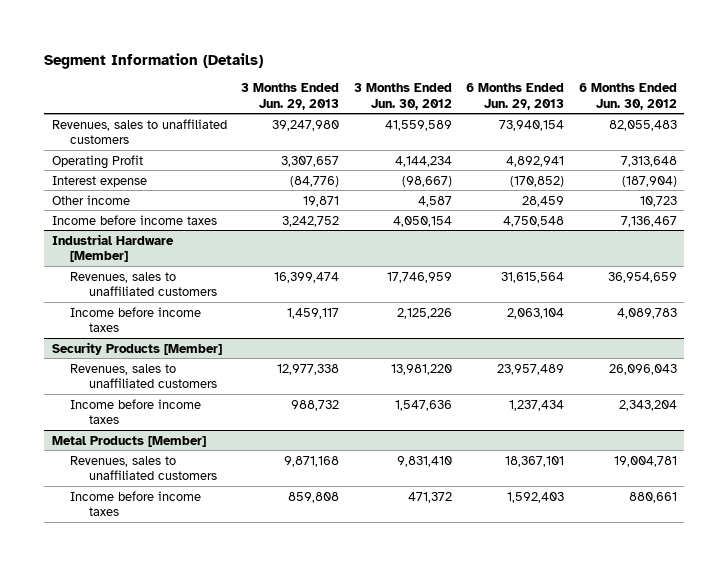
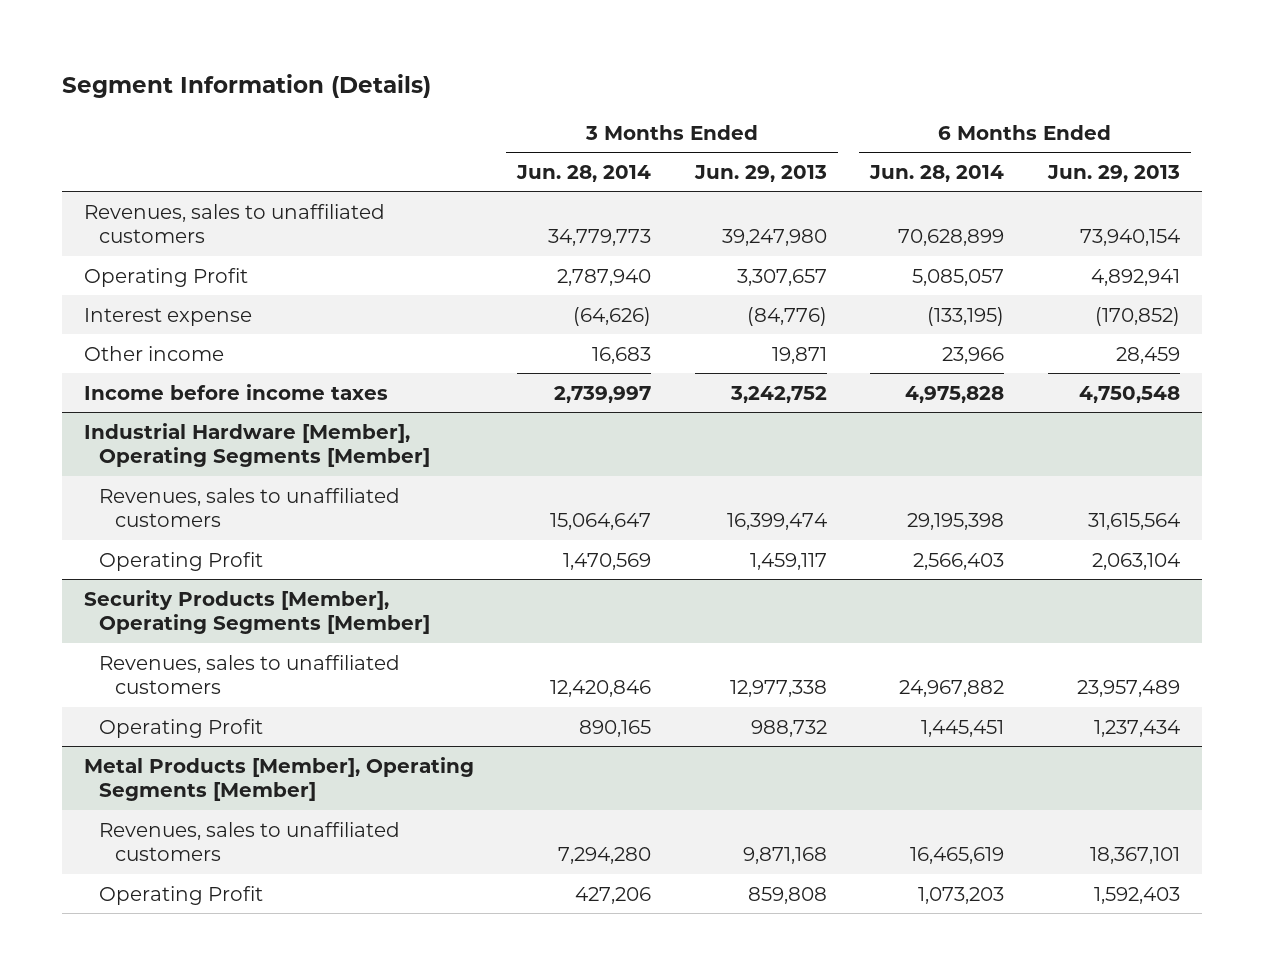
- | 3 Months Ended Jun. 29, 2013 | 3 Months Ended Jun. 30, 2012 | 6 Months Ended Jun. 29, 2013 | 6 Months Ended Jun. 30, 2012
+ | 3 Months Ended Jun. 28, 2014 | 3 Months Ended Jun. 29, 2013 | 6 Months Ended Jun. 28, 2014 | 6 Months Ended Jun. 29, 2013
- Industrial Hardware [Member]
+ Industrial Hardware [Member], Operating Segments [Member]
- Income before income taxes | 1,459,117 | 2,125,226 | 2,063,104 | 4,089,783
- Security Products [Member]
+ Operating Profit | 1,470,569 | 1,459,117 | 2,566,403 | 2,063,104
+ Security Products [Member], Operating Segments [Member]
- Income before income taxes | 988,732 | 1,547,636 | 1,237,434 | 2,343,204
- Metal Products [Member]
+ Operating Profit | 890,165 | 988,732 | 1,445,451 | 1,237,434
+ Metal Products [Member], Operating Segments [Member]
- Income before income taxes | 859,808 | 471,372 | 1,592,403 | 880,661
+ Operating Profit | 427,206 | 859,808 | 1,073,203 | 1,592,403

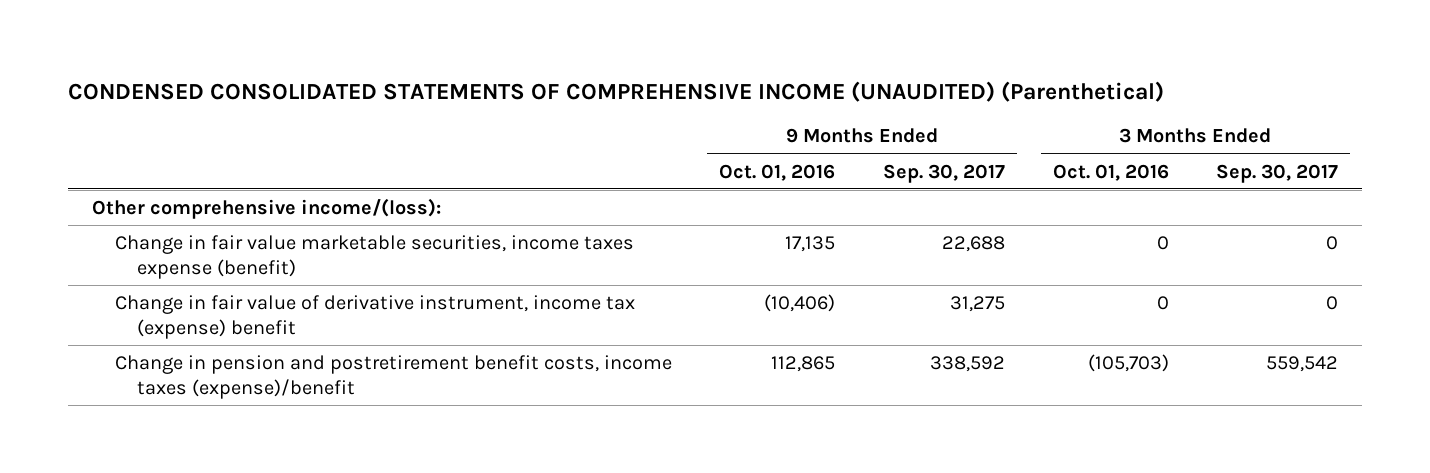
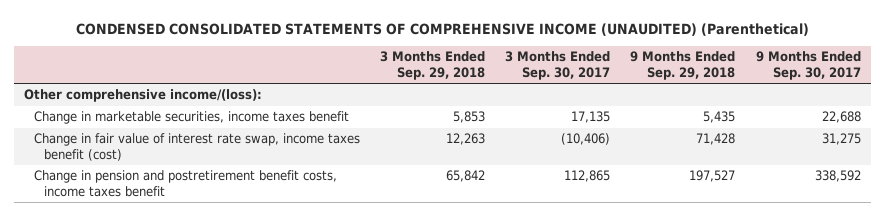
- | 9 Months Ended Oct. 01, 2016 | 9 Months Ended Sep. 30, 2017 | 3 Months Ended Oct. 01, 2016 | 3 Months Ended Sep. 30, 2017
+ | 3 Months Ended Sep. 29, 2018 | 3 Months Ended Sep. 30, 2017 | 9 Months Ended Sep. 29, 2018 | 9 Months Ended Sep. 30, 2017
- Change in fair value marketable securities, income taxes expense (benefit) | 17,135 | 22,688 | 0 | 0
- Change in fair value of derivative instrument, income tax (expense) benefit | (10,406) | 31,275 | 0 | 0
- Change in pension and postretirement benefit costs, income taxes (expense)/benefit | 112,865 | 338,592 | (105,703) | 559,542
+ Change in marketable securities, income taxes benefit | 5,853 | 17,135 | 5,435 | 22,688
+ Change in fair value of interest rate swap, income taxes benefit (cost) | 12,263 | (10,406) | 71,428 | 31,275
+ Change in pension and postretirement benefit costs, income taxes benefit | 65,842 | 112,865 | 197,527 | 338,592

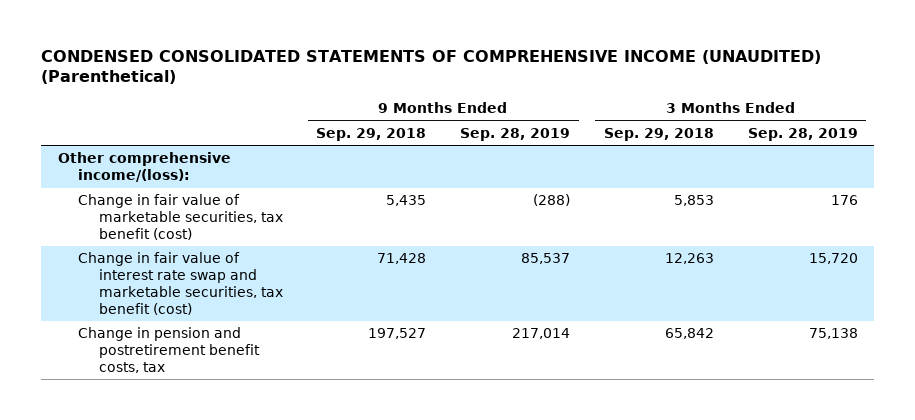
- | 3 Months Ended Sep. 29, 2018 | 3 Months Ended Sep. 30, 2017 | 9 Months Ended Sep. 29, 2018 | 9 Months Ended Sep. 30, 2017
+ | 9 Months Ended Sep. 29, 2018 | 9 Months Ended Sep. 28, 2019 | 3 Months Ended Sep. 29, 2018 | 3 Months Ended Sep. 28, 2019
- Change in marketable securities, income taxes benefit | 5,853 | 17,135 | 5,435 | 22,688
- Change in fair value of interest rate swap, income taxes benefit (cost) | 12,263 | (10,406) | 71,428 | 31,275
- Change in pension and postretirement benefit costs, income taxes benefit | 65,842 | 112,865 | 197,527 | 338,592
+ Change in fair value of marketable securities, tax benefit (cost) | 5,435 | (288) | 5,853 | 176
+ Change in fair value of interest rate swap and marketable securities, tax benefit (cost) | 71,428 | 85,537 | 12,263 | 15,720
+ Change in pension and postretirement benefit costs, tax | 197,527 | 217,014 | 65,842 | 75,138

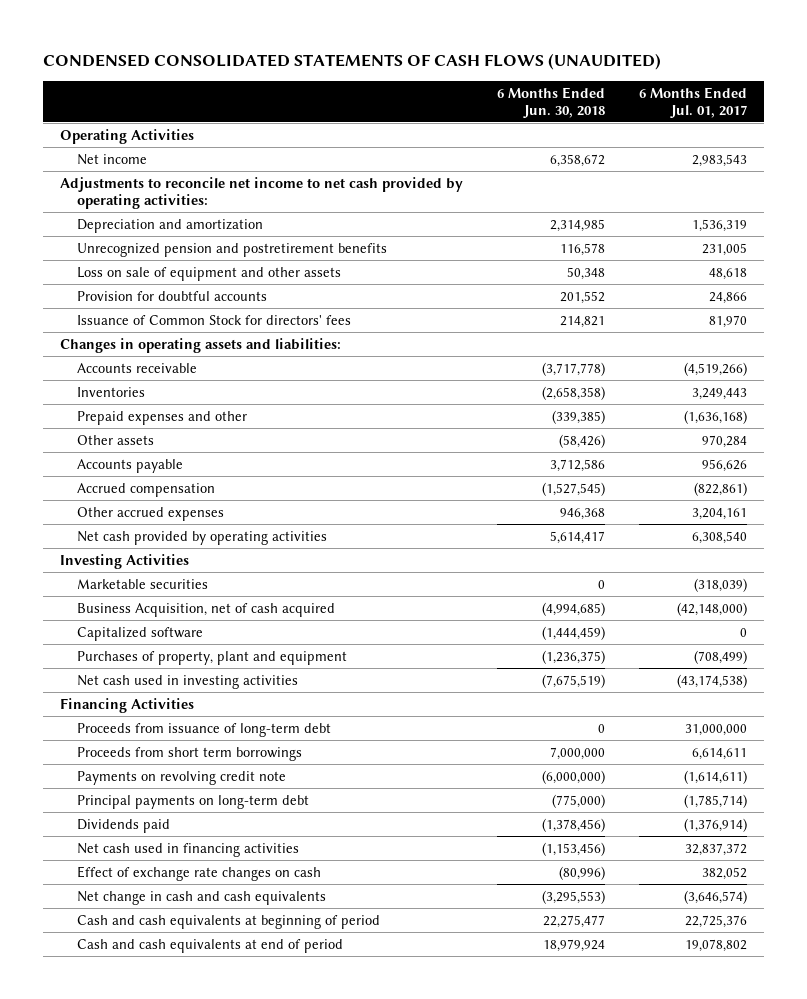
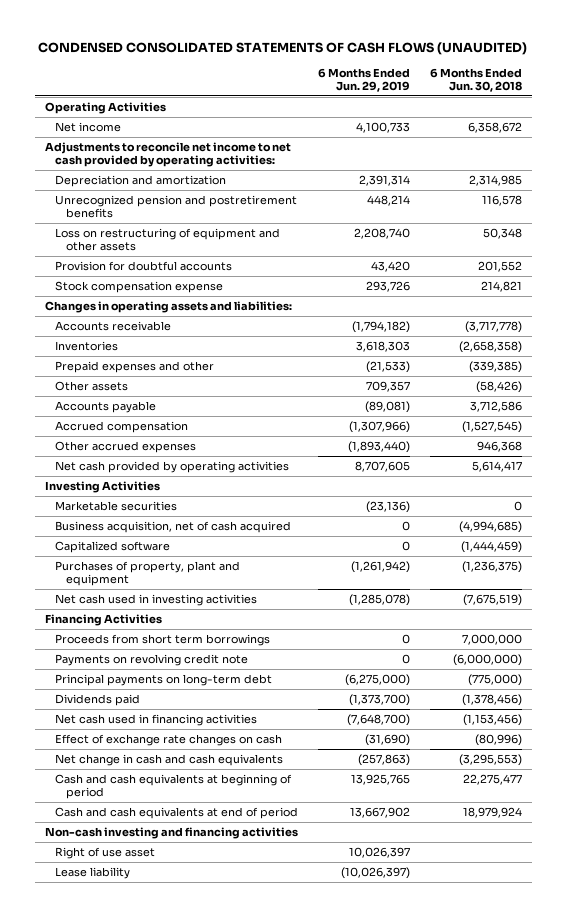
- | 6 Months Ended Jun. 30, 2018 | 6 Months Ended Jul. 01, 2017
+ | 6 Months Ended Jun. 29, 2019 | 6 Months Ended Jun. 30, 2018
- Loss on sale of equipment and other assets | 50,348 | 48,618
+ Loss on restructuring of equipment and other assets | 2,208,740 | 50,348
- Issuance of Common Stock for directors' fees | 214,821 | 81,970
+ Stock compensation expense | 293,726 | 214,821
- Business Acquisition, net of cash acquired | (4,994,685) | (42,148,000)
+ Business acquisition, net of cash acquired | 0 | (4,994,685)
- Proceeds from issuance of long-term debt | 0 | 31,000,000
+ Non-cash investing and financing activities
+ Right of use asset | 10,026,397 |
+ Lease liability | (10,026,397) |

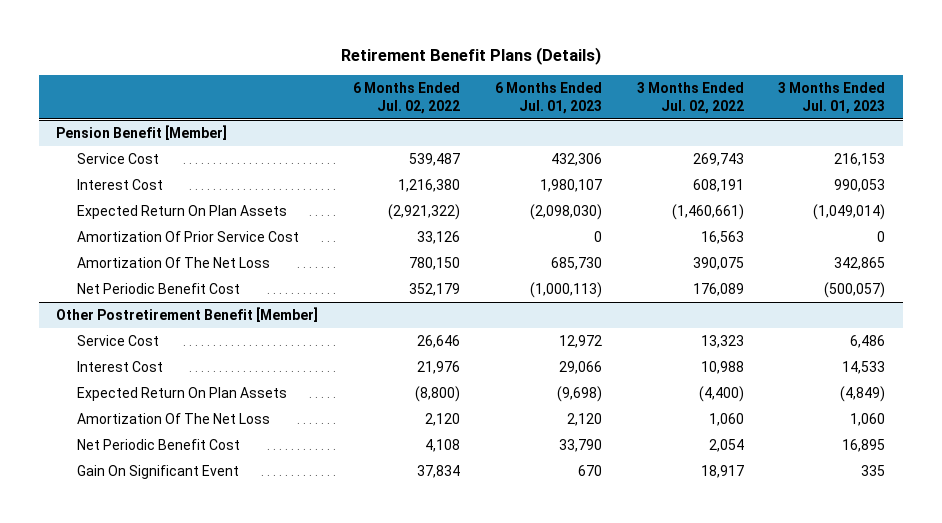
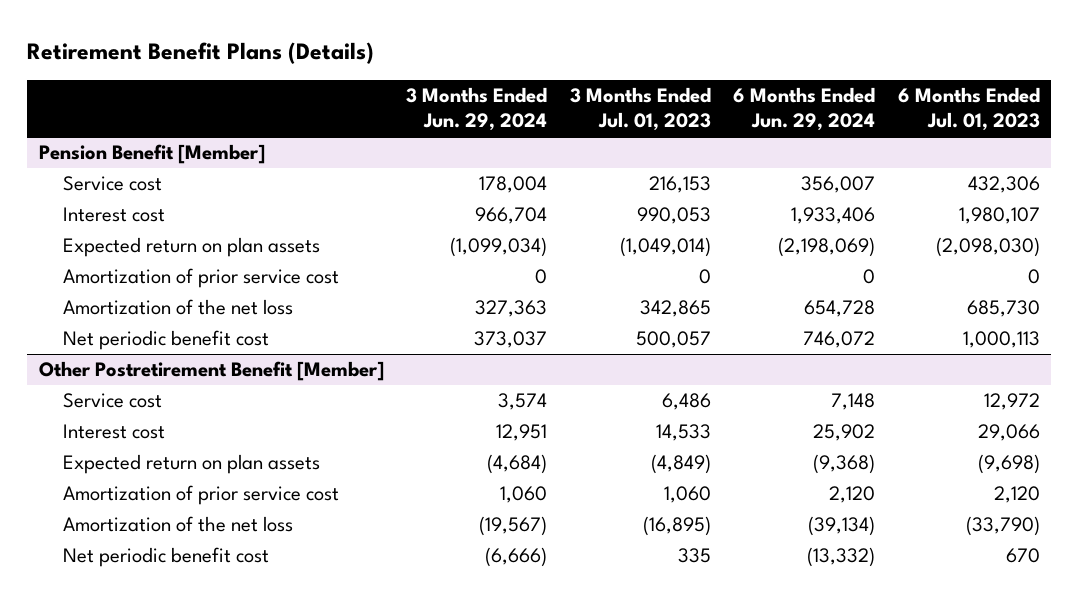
- | 6 Months Ended Jul. 02, 2022 | 6 Months Ended Jul. 01, 2023 | 3 Months Ended Jul. 02, 2022 | 3 Months Ended Jul. 01, 2023
+ | 3 Months Ended Jun. 29, 2024 | 3 Months Ended Jul. 01, 2023 | 6 Months Ended Jun. 29, 2024 | 6 Months Ended Jul. 01, 2023
@ Pension Benefit [Member]
- Service Cost | 539,487 | 432,306 | 269,743 | 216,153
- Interest Cost | 1,216,380 | 1,980,107 | 608,191 | 990,053
- Expected Return On Plan Assets | (2,921,322) | (2,098,030) | (1,460,661) | (1,049,014)
- Amortization Of Prior Service Cost | 33,126 | 0 | 16,563 | 0
- Amortization Of The Net Loss | 780,150 | 685,730 | 390,075 | 342,865
- Net Periodic Benefit Cost | 352,179 | (1,000,113) | 176,089 | (500,057)
+ Service cost | 178,004 | 216,153 | 356,007 | 432,306
+ Interest cost | 966,704 | 990,053 | 1,933,406 | 1,980,107
+ Expected return on plan assets | (1,099,034) | (1,049,014) | (2,198,069) | (2,098,030)
+ Amortization of prior service cost | 0 | 0 | 0 | 0
+ Amortization of the net loss | 327,363 | 342,865 | 654,728 | 685,730
+ Net periodic benefit cost | 373,037 | 500,057 | 746,072 | 1,000,113
@ Other Postretirement Benefit [Member]
- Service Cost | 26,646 | 12,972 | 13,323 | 6,486
- Interest Cost | 21,976 | 29,066 | 10,988 | 14,533
- Expected Return On Plan Assets | (8,800) | (9,698) | (4,400) | (4,849)
- Amortization Of The Net Loss | 2,120 | 2,120 | 1,060 | 1,060
- Net Periodic Benefit Cost | 4,108 | 33,790 | 2,054 | 16,895
- Gain On Significant Event | 37,834 | 670 | 18,917 | 335
+ Service cost | 3,574 | 6,486 | 7,148 | 12,972
+ Interest cost | 12,951 | 14,533 | 25,902 | 29,066
+ Expected return on plan assets | (4,684) | (4,849) | (9,368) | (9,698)
+ Amortization of prior service cost | 1,060 | 1,060 | 2,120 | 2,120
+ Amortization of the net loss | (19,567) | (16,895) | (39,134) | (33,790)
+ Net periodic benefit cost | (6,666) | 335 | (13,332) | 670

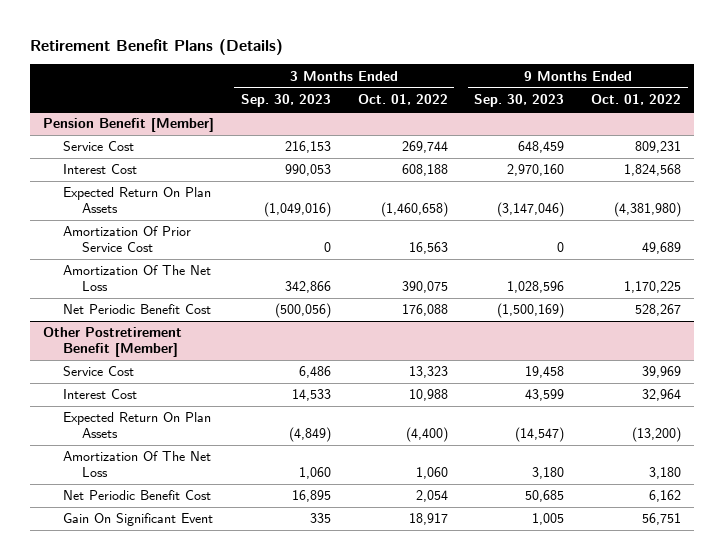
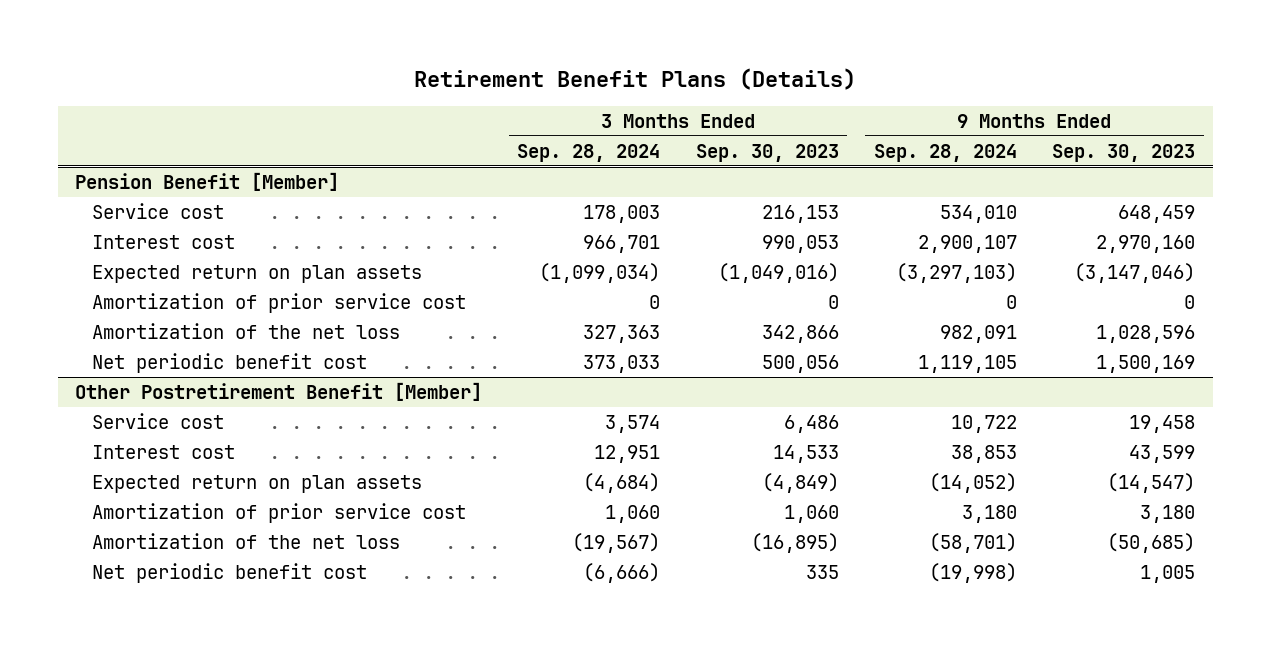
- | 3 Months Ended Sep. 30, 2023 | 3 Months Ended Oct. 01, 2022 | 9 Months Ended Sep. 30, 2023 | 9 Months Ended Oct. 01, 2022
+ | 3 Months Ended Sep. 28, 2024 | 3 Months Ended Sep. 30, 2023 | 9 Months Ended Sep. 28, 2024 | 9 Months Ended Sep. 30, 2023
@ Pension Benefit [Member]
- Service Cost | 216,153 | 269,744 | 648,459 | 809,231
- Interest Cost | 990,053 | 608,188 | 2,970,160 | 1,824,568
- Expected Return On Plan Assets | (1,049,016) | (1,460,658) | (3,147,046) | (4,381,980)
- Amortization Of Prior Service Cost | 0 | 16,563 | 0 | 49,689
- Amortization Of The Net Loss | 342,866 | 390,075 | 1,028,596 | 1,170,225
- Net Periodic Benefit Cost | (500,056) | 176,088 | (1,500,169) | 528,267
+ Service cost | 178,003 | 216,153 | 534,010 | 648,459
+ Interest cost | 966,701 | 990,053 | 2,900,107 | 2,970,160
+ Expected return on plan assets | (1,099,034) | (1,049,016) | (3,297,103) | (3,147,046)
+ Amortization of prior service cost | 0 | 0 | 0 | 0
+ Amortization of the net loss | 327,363 | 342,866 | 982,091 | 1,028,596
+ Net periodic benefit cost | 373,033 | 500,056 | 1,119,105 | 1,500,169
@ Other Postretirement Benefit [Member]
- Service Cost | 6,486 | 13,323 | 19,458 | 39,969
- Interest Cost | 14,533 | 10,988 | 43,599 | 32,964
- Expected Return On Plan Assets | (4,849) | (4,400) | (14,547) | (13,200)
- Amortization Of The Net Loss | 1,060 | 1,060 | 3,180 | 3,180
- Net Periodic Benefit Cost | 16,895 | 2,054 | 50,685 | 6,162
- Gain On Significant Event | 335 | 18,917 | 1,005 | 56,751
+ Service cost | 3,574 | 6,486 | 10,722 | 19,458
+ Interest cost | 12,951 | 14,533 | 38,853 | 43,599
+ Expected return on plan assets | (4,684) | (4,849) | (14,052) | (14,547)
+ Amortization of prior service cost | 1,060 | 1,060 | 3,180 | 3,180
+ Amortization of the net loss | (19,567) | (16,895) | (58,701) | (50,685)
+ Net periodic benefit cost | (6,666) | 335 | (19,998) | 1,005

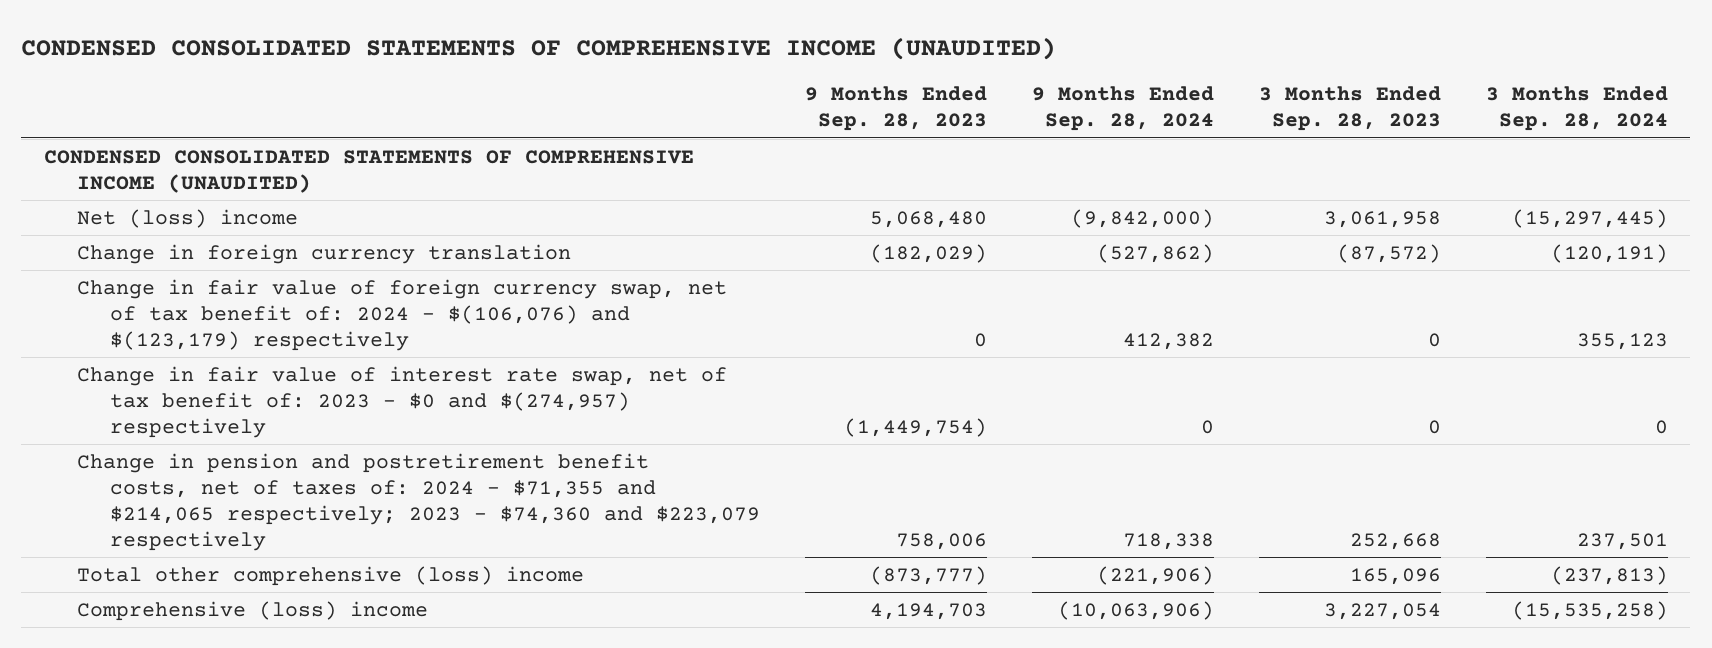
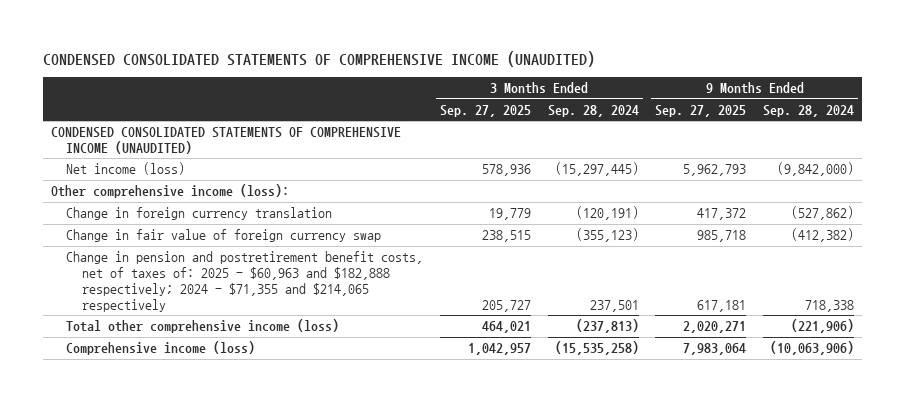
- | 9 Months Ended Sep. 28, 2023 | 9 Months Ended Sep. 28, 2024 | 3 Months Ended Sep. 28, 2023 | 3 Months Ended Sep. 28, 2024
+ | 3 Months Ended Sep. 27, 2025 | 3 Months Ended Sep. 28, 2024 | 9 Months Ended Sep. 27, 2025 | 9 Months Ended Sep. 28, 2024
- Net (loss) income | 5,068,480 | (9,842,000) | 3,061,958 | (15,297,445)
+ Net income (loss) | 578,936 | (15,297,445) | 5,962,793 | (9,842,000)
+ Other comprehensive income (loss):
- Change in fair value of foreign currency swap, net of tax benefit of: 2024 - $(106,076) and $(123,179) respectively | 0 | 412,382 | 0 | 355,123
- Change in fair value of interest rate swap, net of tax benefit of: 2023 - $0 and $(274,957) respectively | (1,449,754) | 0 | 0 | 0
- Change in pension and postretirement benefit costs, net of taxes of: 2024 - $71,355 and $214,065 respectively; 2023 - $74,360 and $223,079 respectively | 758,006 | 718,338 | 252,668 | 237,501
- Total other comprehensive (loss) income | (873,777) | (221,906) | 165,096 | (237,813)
- Comprehensive (loss) income | 4,194,703 | (10,063,906) | 3,227,054 | (15,535,258)
+ Change in fair value of foreign currency swap | 238,515 | (355,123) | 985,718 | (412,382)
+ Change in pension and postretirement benefit costs, net of taxes of: 2025 - $60,963 and $182,888 respectively; 2024 - $71,355 and $214,065 respectively | 205,727 | 237,501 | 617,181 | 718,338
+ Total other comprehensive income (loss) | 464,021 | (237,813) | 2,020,271 | (221,906)
+ Comprehensive income (loss) | 1,042,957 | (15,535,258) | 7,983,064 | (10,063,906)

